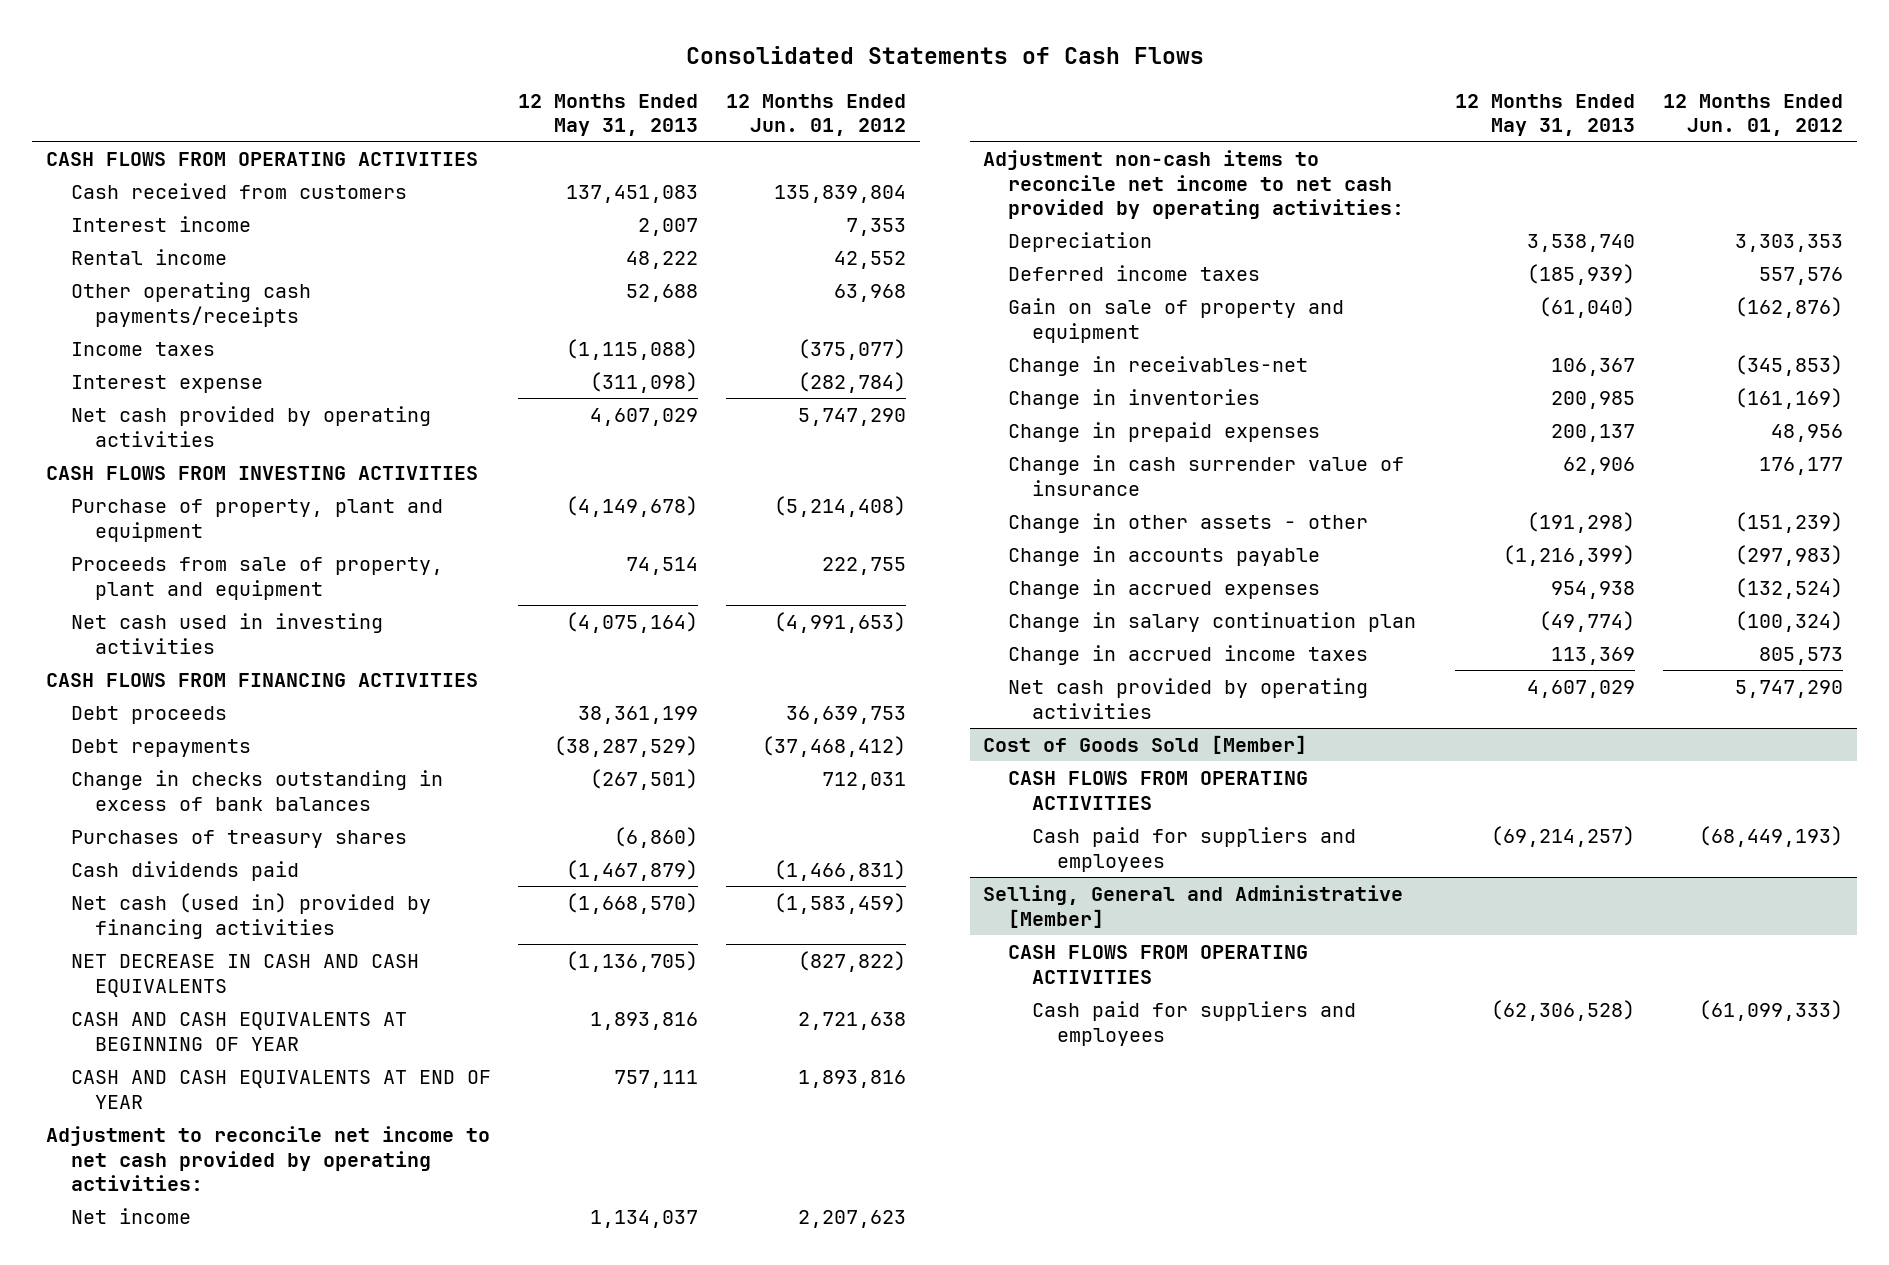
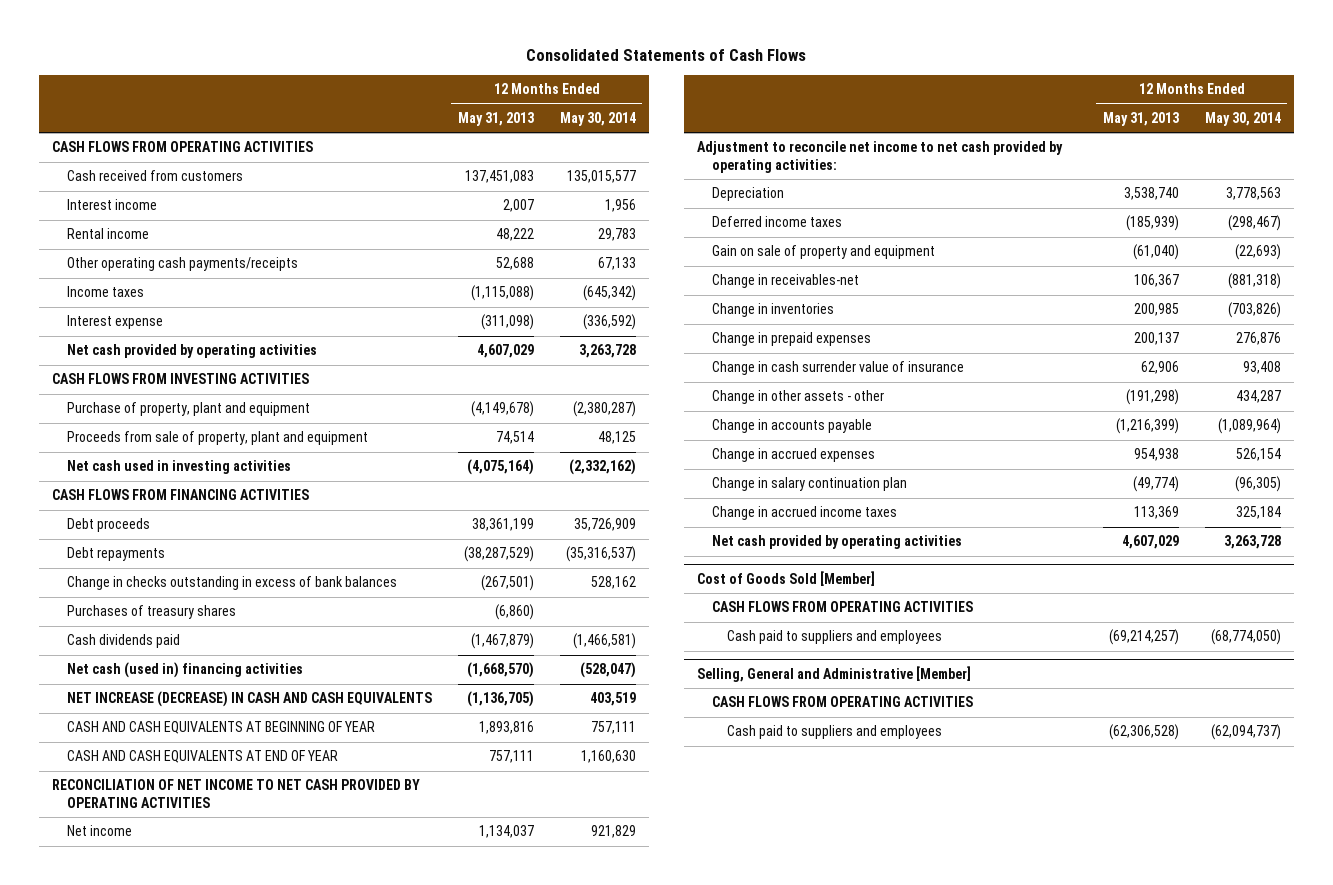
- | 12 Months Ended May 31, 2013 | 12 Months Ended Jun. 01, 2012
+ | 12 Months Ended May 31, 2013 | 12 Months Ended May 30, 2014
- Net cash (used in) provided by financing activities | (1,668,570) | (1,583,459)
- NET DECREASE IN CASH AND CASH EQUIVALENTS | (1,136,705) | (827,822)
+ Net cash (used in) financing activities | (1,668,570) | (528,047)
+ NET INCREASE (DECREASE) IN CASH AND CASH EQUIVALENTS | (1,136,705) | 403,519
+ RECONCILIATION OF NET INCOME TO NET CASH PROVIDED BY OPERATING ACTIVITIES
- Adjustment non-cash items to reconcile net income to net cash provided by operating activities:
moved down: Adjustment to reconcile net income to net cash provided by operating activities:
@ Cost of Goods Sold [Member]
- Cash paid for suppliers and employees | (69,214,257) | (68,449,193)
+ Cash paid to suppliers and employees | (69,214,257) | (68,774,050)
@ Selling, General and Administrative [Member]
- Cash paid for suppliers and employees | (62,306,528) | (61,099,333)
+ Cash paid to suppliers and employees | (62,306,528) | (62,094,737)

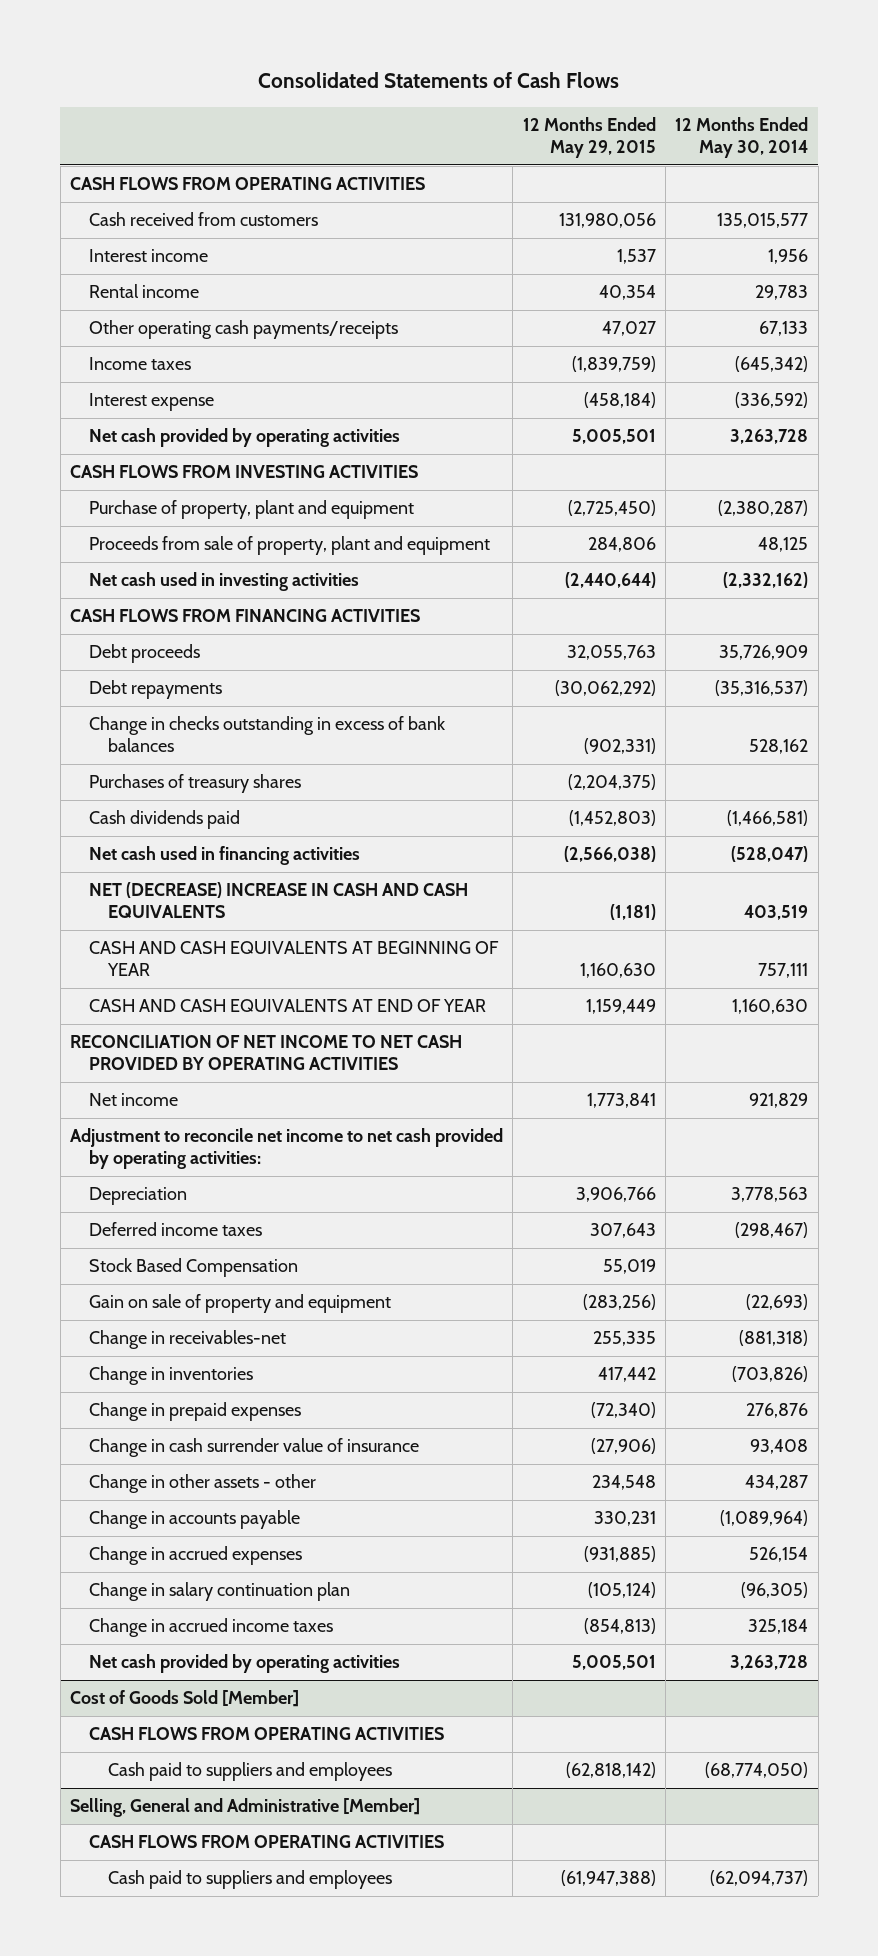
- | 12 Months Ended May 31, 2013 | 12 Months Ended May 30, 2014
+ | 12 Months Ended May 29, 2015 | 12 Months Ended May 30, 2014
- Net cash (used in) financing activities | (1,668,570) | (528,047)
- NET INCREASE (DECREASE) IN CASH AND CASH EQUIVALENTS | (1,136,705) | 403,519
+ Net cash used in financing activities | (2,566,038) | (528,047)
+ NET (DECREASE) INCREASE IN CASH AND CASH EQUIVALENTS | (1,181) | 403,519
+ Stock Based Compensation | 55,019 |

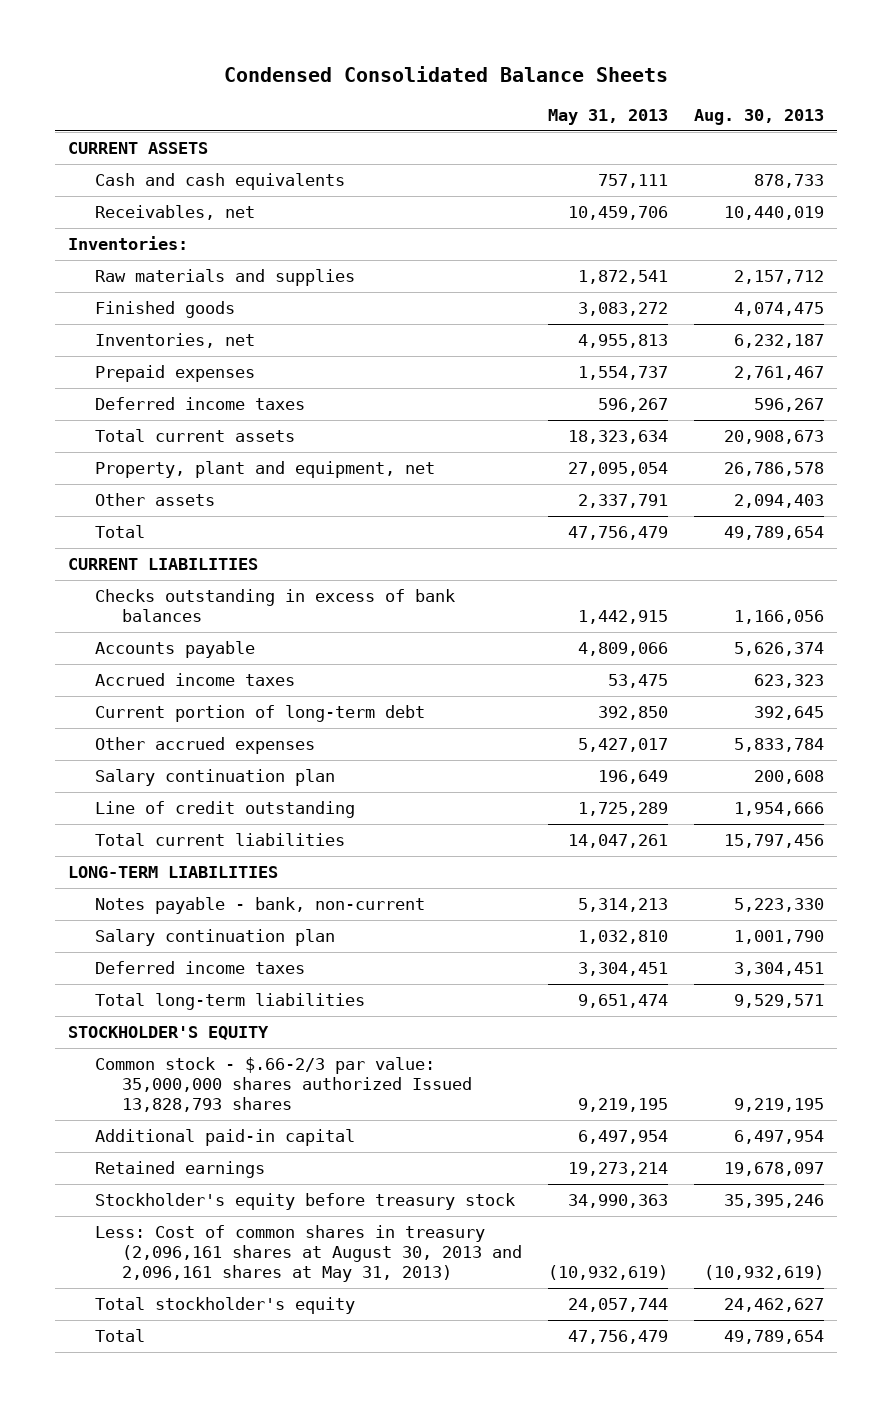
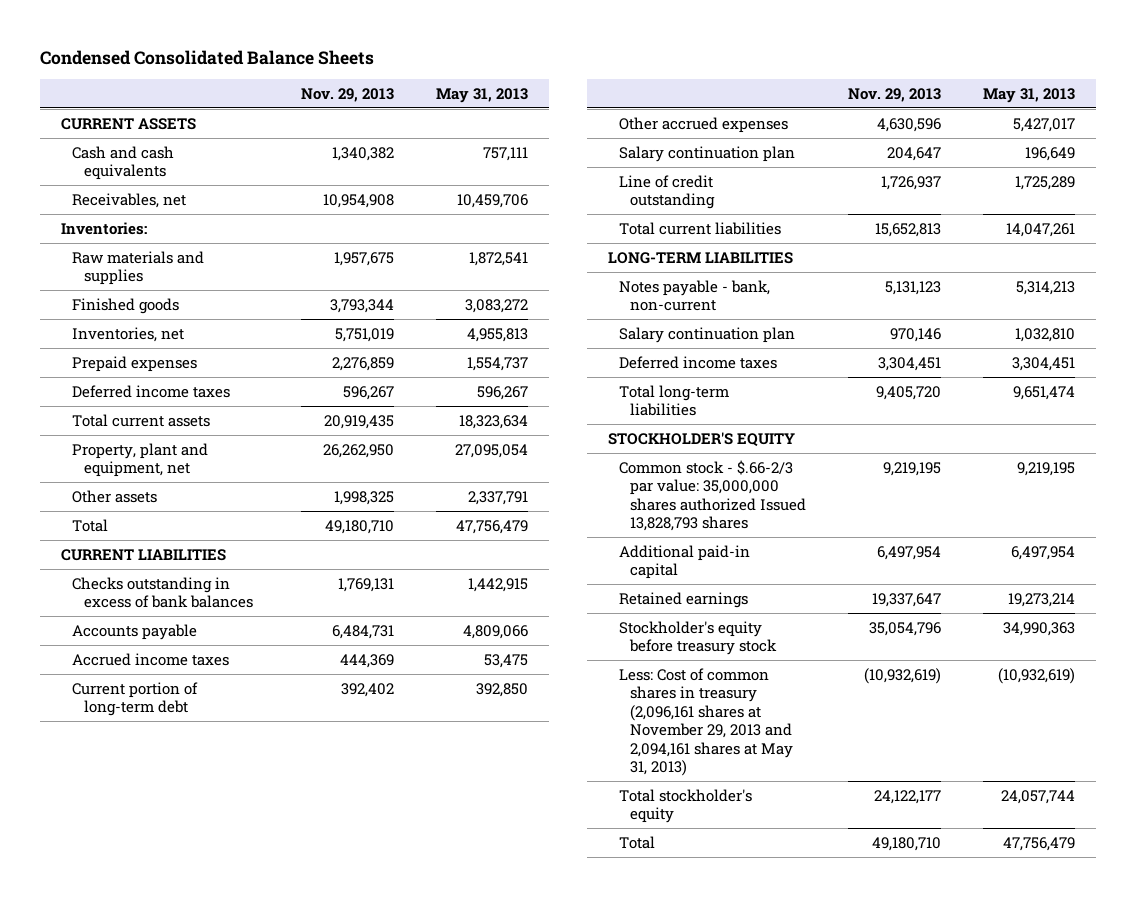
- | May 31, 2013 | Aug. 30, 2013
+ | Nov. 29, 2013 | May 31, 2013
- Less: Cost of common shares in treasury (2,096,161 shares at August 30, 2013 and 2,096,161 shares at May 31, 2013) | (10,932,619) | (10,932,619)
+ Less: Cost of common shares in treasury (2,096,161 shares at November 29, 2013 and 2,094,161 shares at May 31, 2013) | (10,932,619) | (10,932,619)

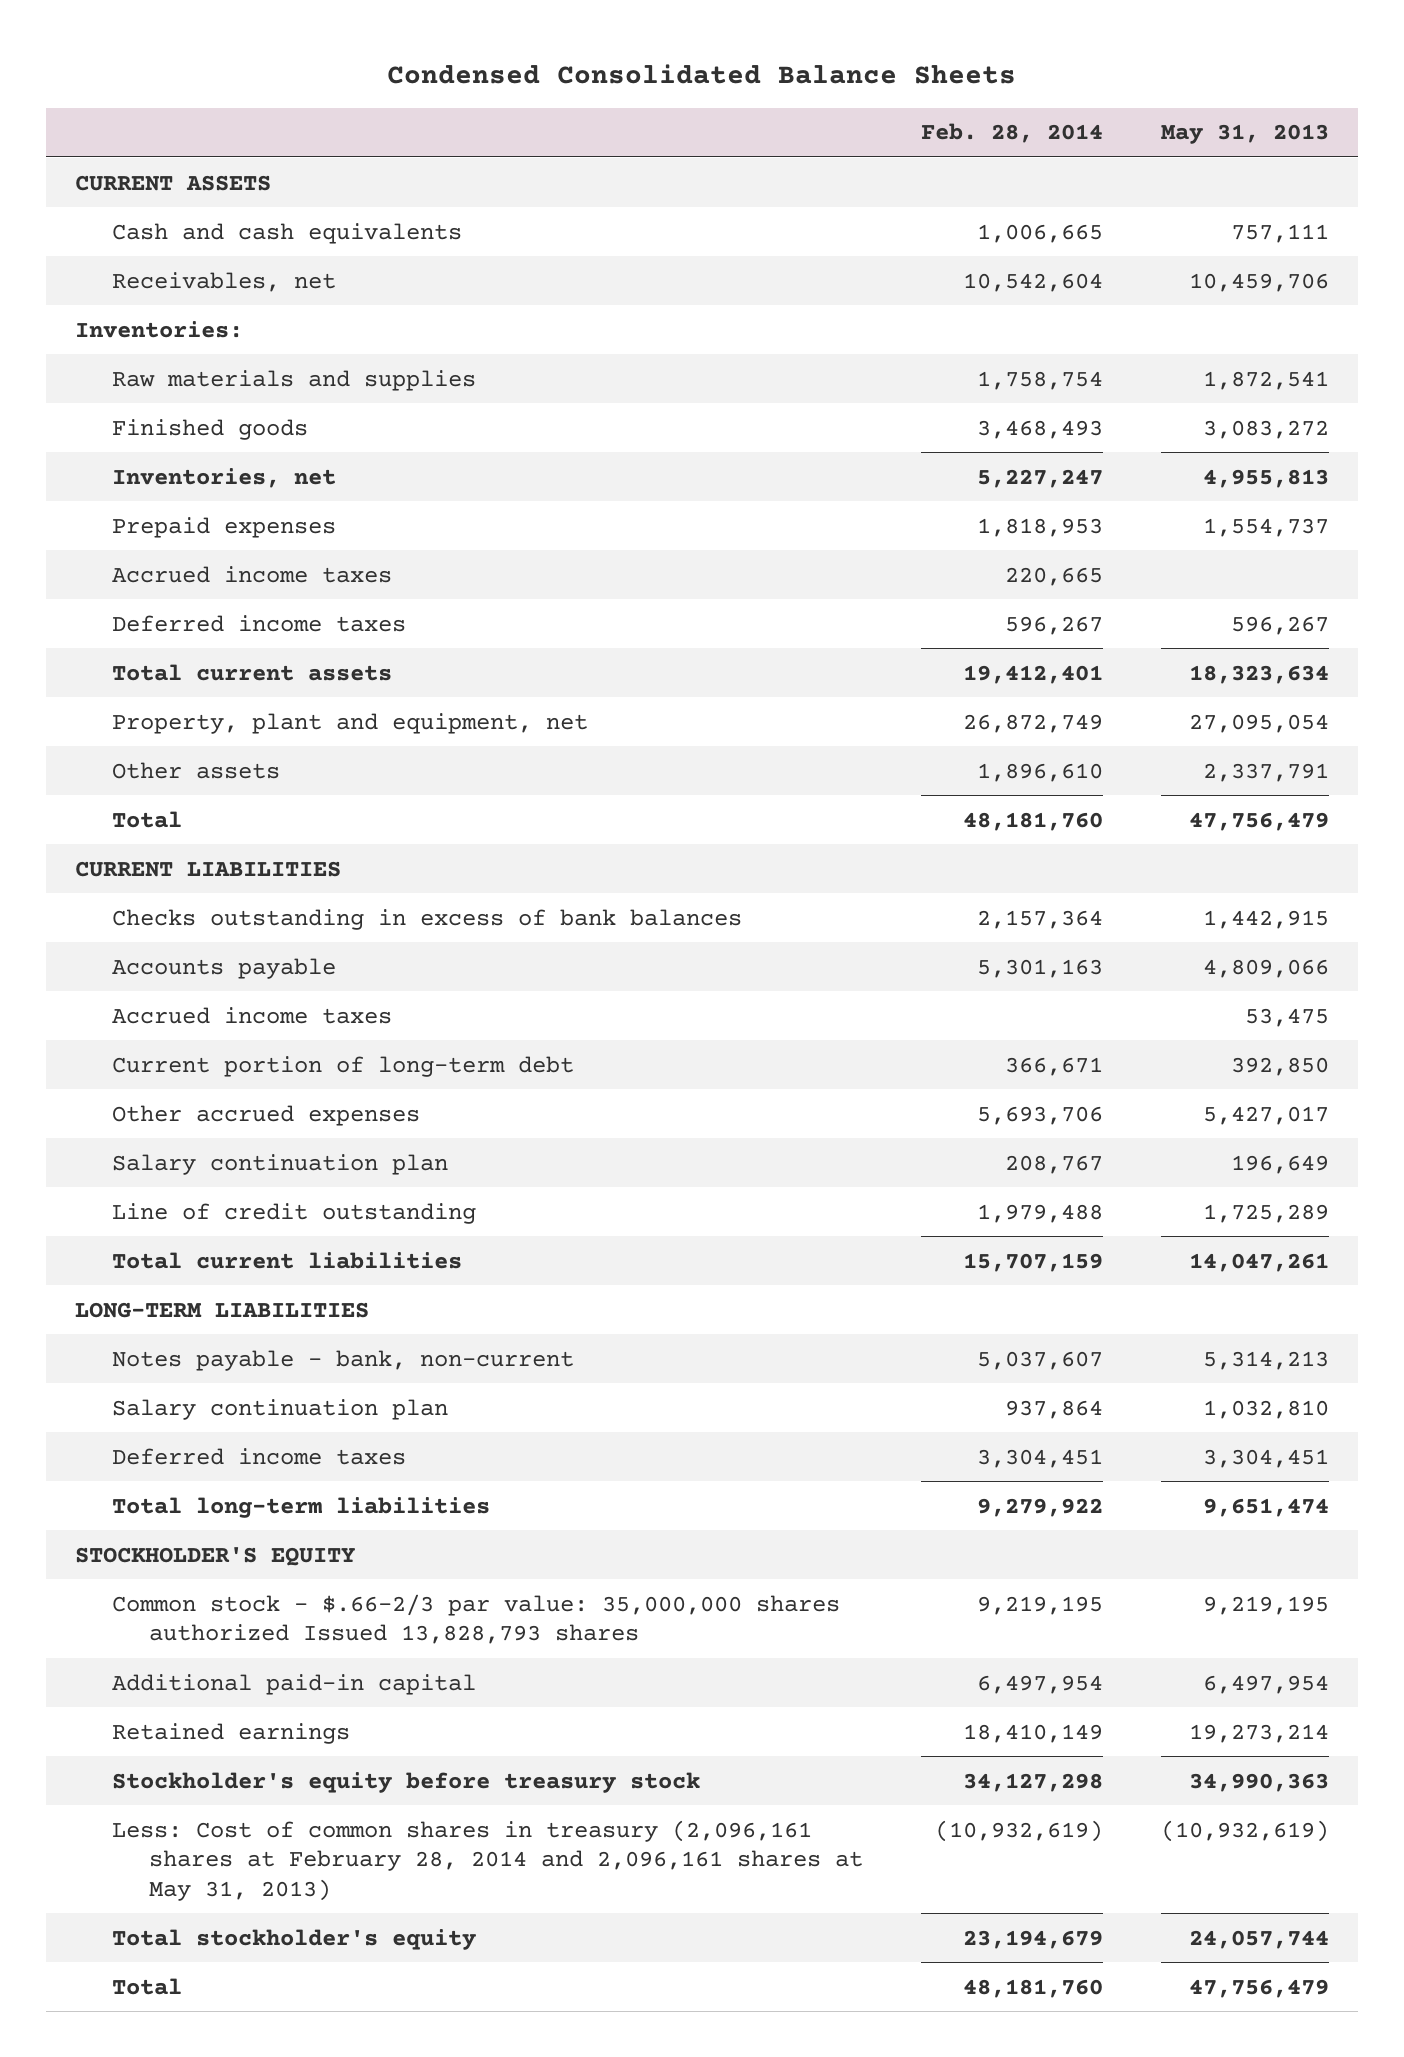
- | Nov. 29, 2013 | May 31, 2013
+ | Feb. 28, 2014 | May 31, 2013
+ Accrued income taxes | 220,665 |
- Less: Cost of common shares in treasury (2,096,161 shares at November 29, 2013 and 2,094,161 shares at May 31, 2013) | (10,932,619) | (10,932,619)
+ Less: Cost of common shares in treasury (2,096,161 shares at February 28, 2014 and 2,096,161 shares at May 31, 2013) | (10,932,619) | (10,932,619)

